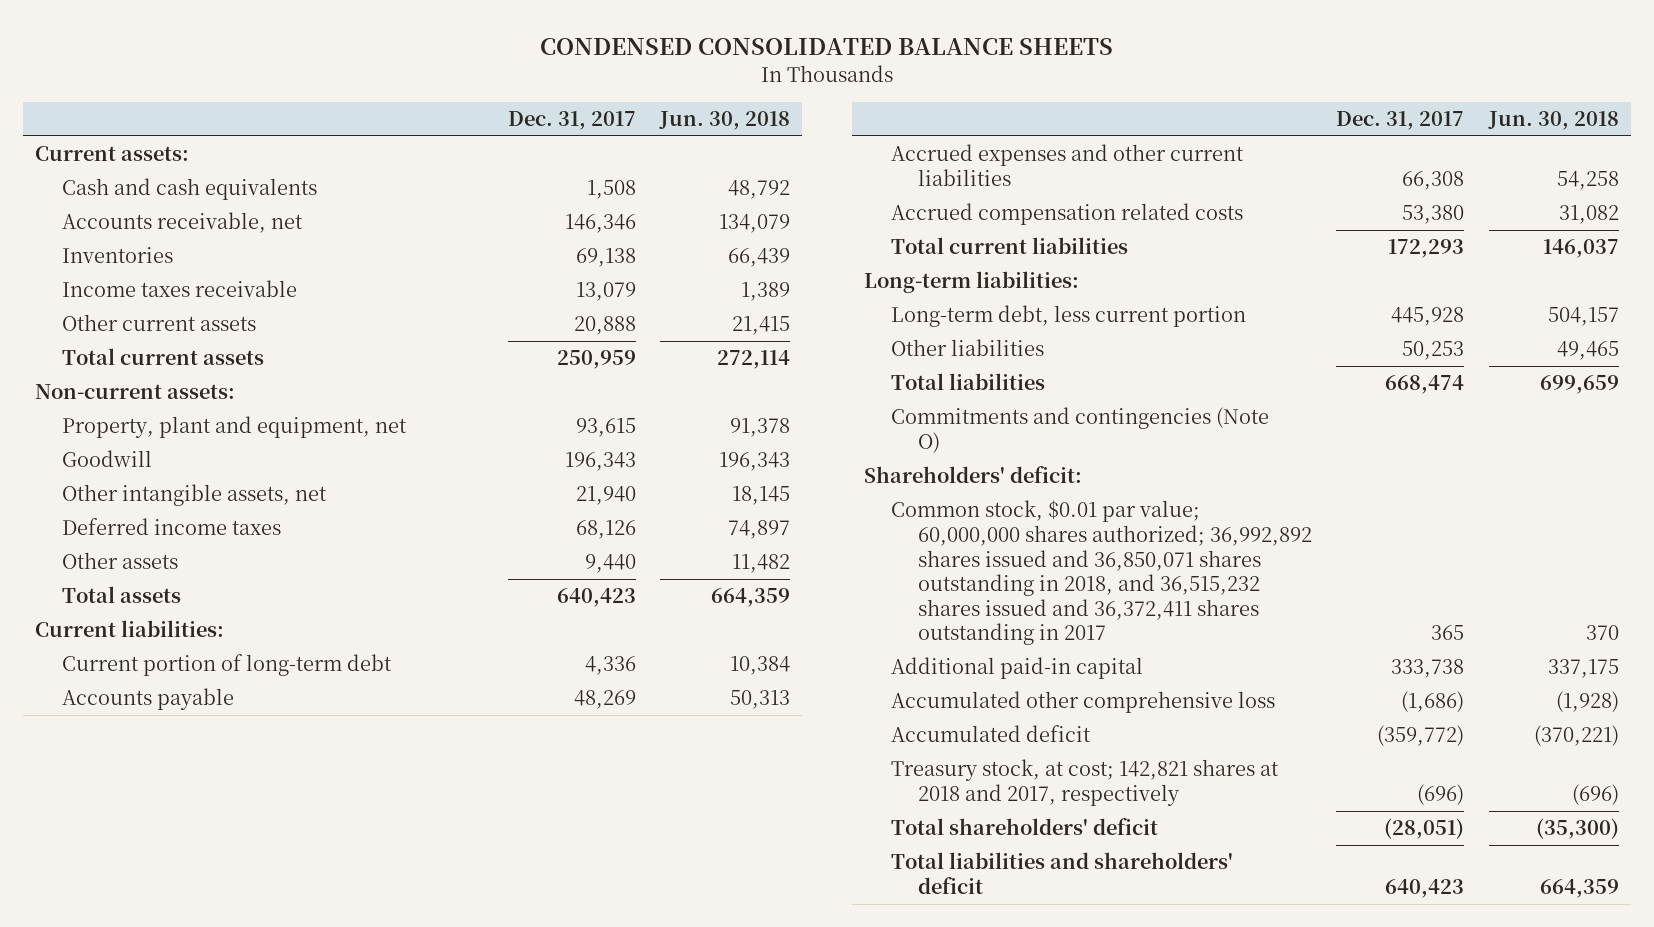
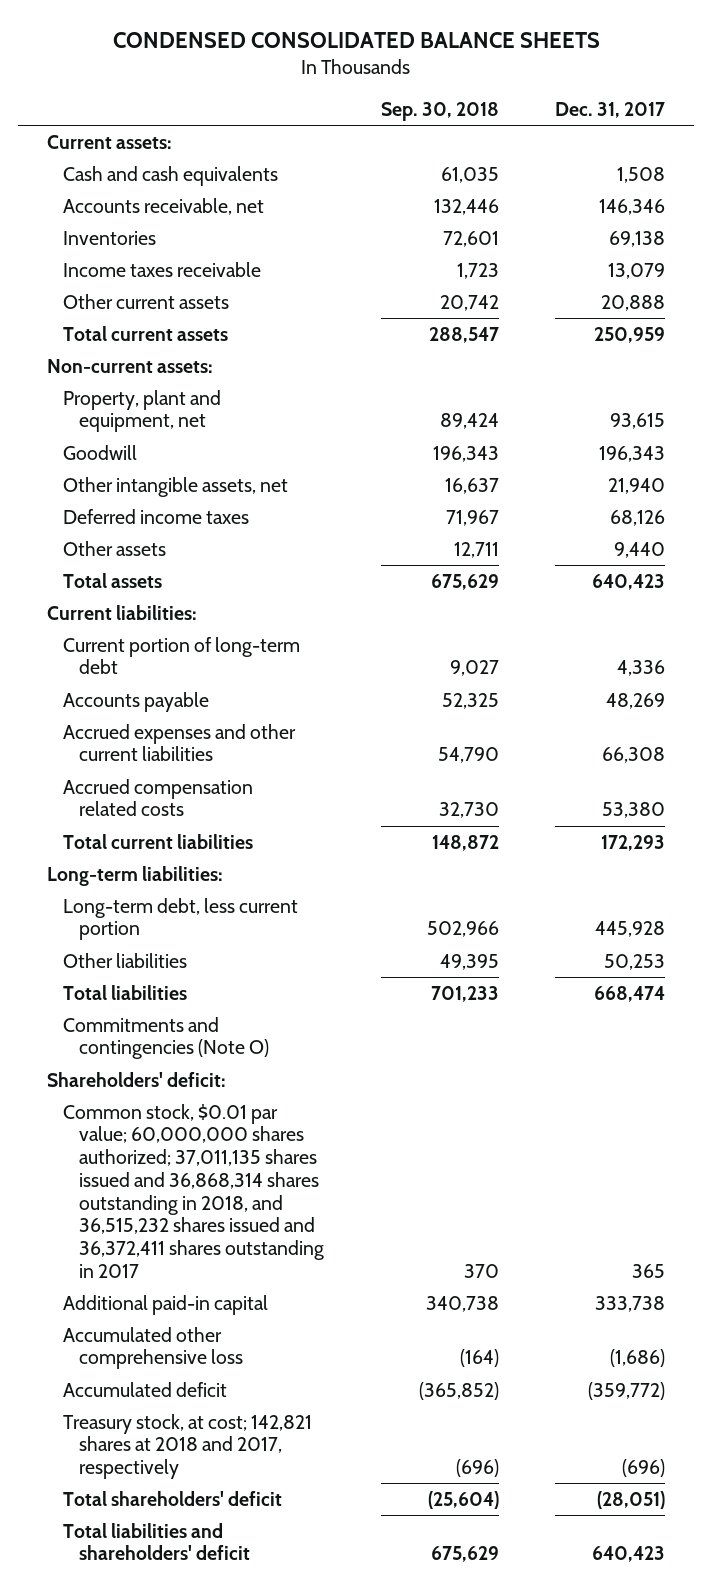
- | Dec. 31, 2017 | Jun. 30, 2018
+ | Sep. 30, 2018 | Dec. 31, 2017
- Common stock, $0.01 par value; 60,000,000 shares authorized; 36,992,892 shares issued and 36,850,071 shares outstanding in 2018, and 36,515,232 shares issued and 36,372,411 shares outstanding in 2017 | 365 | 370
+ Common stock, $0.01 par value; 60,000,000 shares authorized; 37,011,135 shares issued and 36,868,314 shares outstanding in 2018, and 36,515,232 shares issued and 36,372,411 shares outstanding in 2017 | 370 | 365

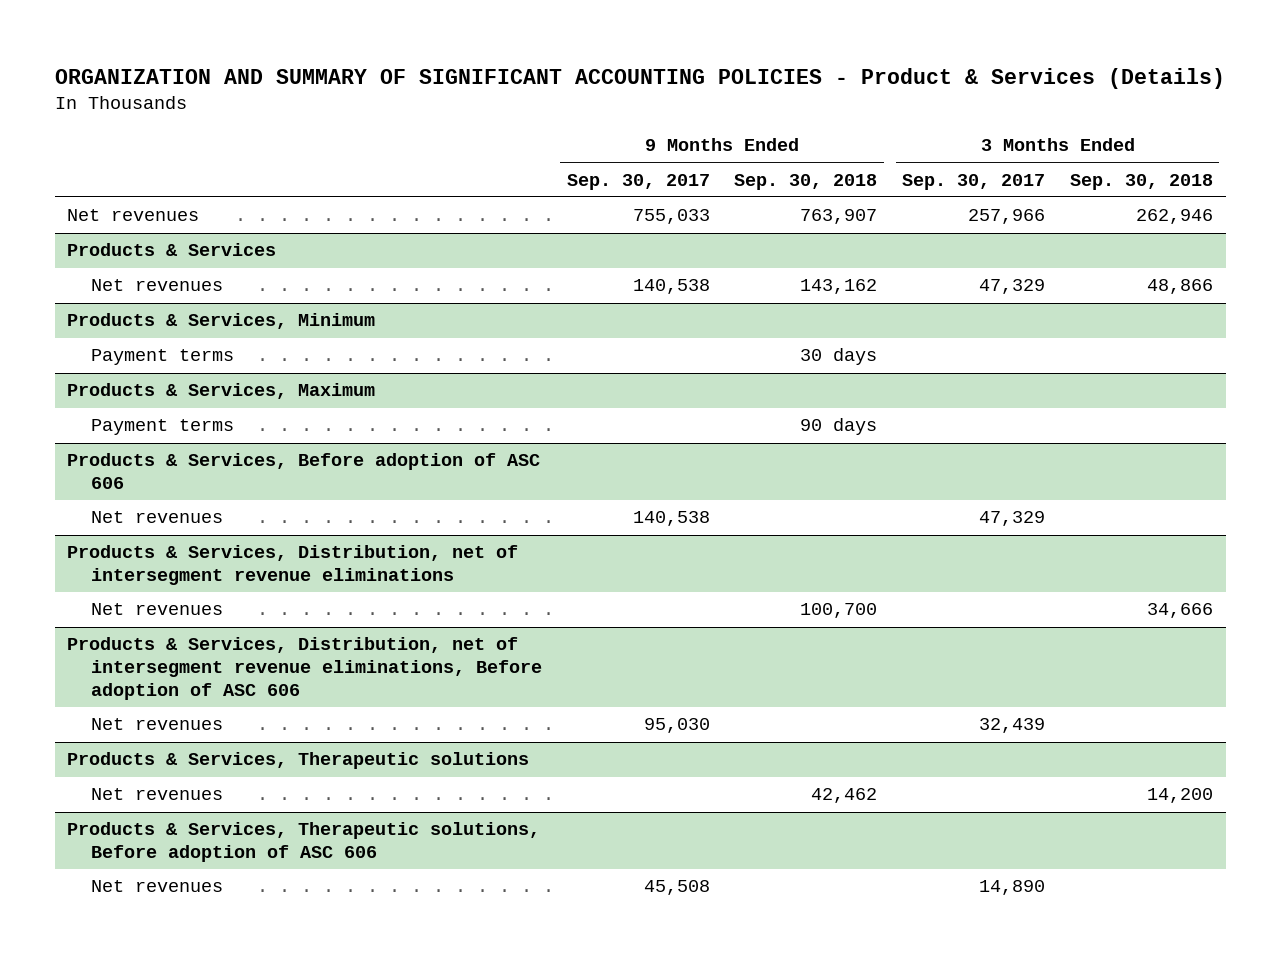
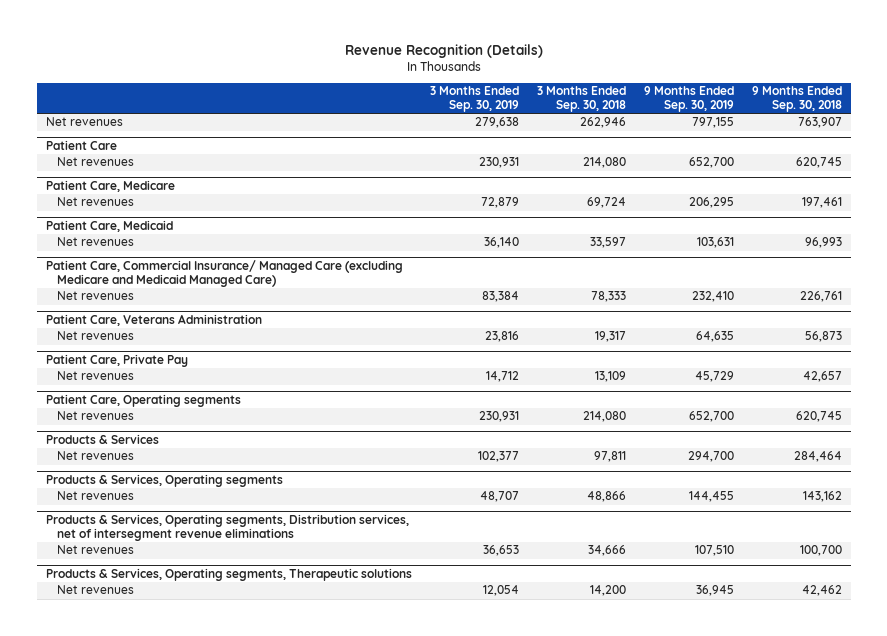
- ORGANIZATION AND SUMMARY OF SIGNIFICANT ACCOUNTING POLICIES - Product & Services (Details)
+ Revenue Recognition (Details)
- | 9 Months Ended Sep. 30, 2017 | 9 Months Ended Sep. 30, 2018 | 3 Months Ended Sep. 30, 2017 | 3 Months Ended Sep. 30, 2018
+ | 3 Months Ended Sep. 30, 2019 | 3 Months Ended Sep. 30, 2018 | 9 Months Ended Sep. 30, 2019 | 9 Months Ended Sep. 30, 2018
+ Patient Care
+ Net revenues | 230,931 | 214,080 | 652,700 | 620,745
+ Patient Care, Medicare
+ Net revenues | 72,879 | 69,724 | 206,295 | 197,461
+ Patient Care, Medicaid
+ Net revenues | 36,140 | 33,597 | 103,631 | 96,993
+ Patient Care, Commercial Insurance/ Managed Care (excluding Medicare and Medicaid Managed Care)
+ Net revenues | 83,384 | 78,333 | 232,410 | 226,761
+ Patient Care, Veterans Administration
+ Net revenues | 23,816 | 19,317 | 64,635 | 56,873
+ Patient Care, Private Pay
+ Net revenues | 14,712 | 13,109 | 45,729 | 42,657
+ Patient Care, Operating segments
+ Net revenues | 230,931 | 214,080 | 652,700 | 620,745
@ Products & Services
+ Net revenues | 102,377 | 97,811 | 294,700 | 284,464
+ Products & Services, Operating segments
- Products & Services, Minimum
- Payment terms | | 30 days | |
- Products & Services, Maximum
- Payment terms | | 90 days | |
- Products & Services, Before adoption of ASC 606
- Net revenues | 140,538 | | 47,329 |
- Products & Services, Distribution, net of intersegment revenue eliminations
+ Products & Services, Operating segments, Distribution services, net of intersegment revenue eliminations
- Products & Services, Distribution, net of intersegment revenue eliminations, Before adoption of ASC 606
- Net revenues | 95,030 | | 32,439 |
- Products & Services, Therapeutic solutions
+ Products & Services, Operating segments, Therapeutic solutions
- Products & Services, Therapeutic solutions, Before adoption of ASC 606
- Net revenues | 45,508 | | 14,890 |

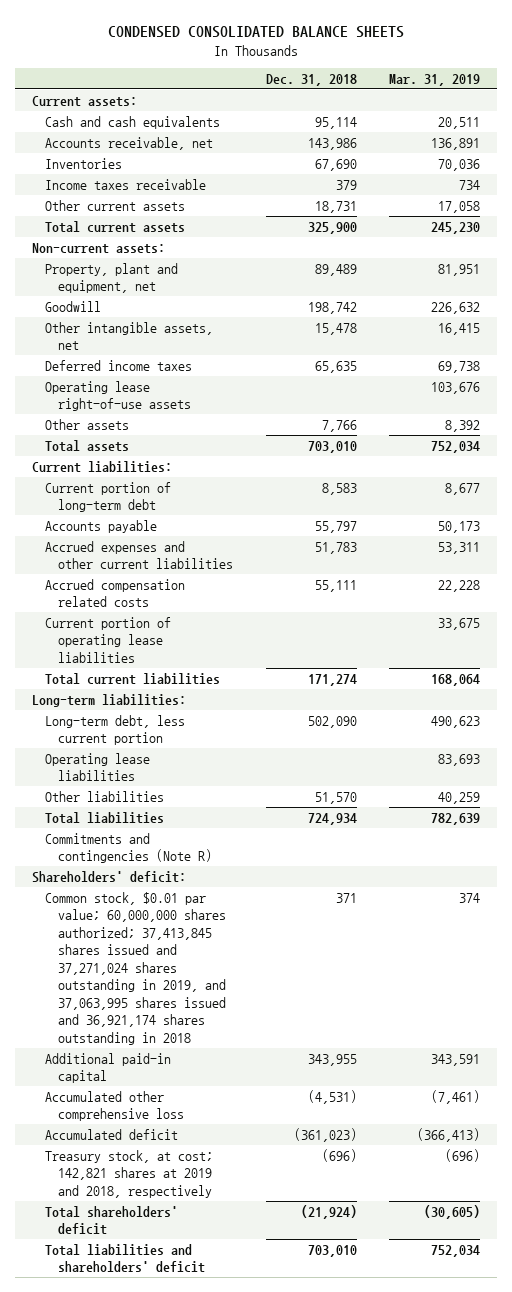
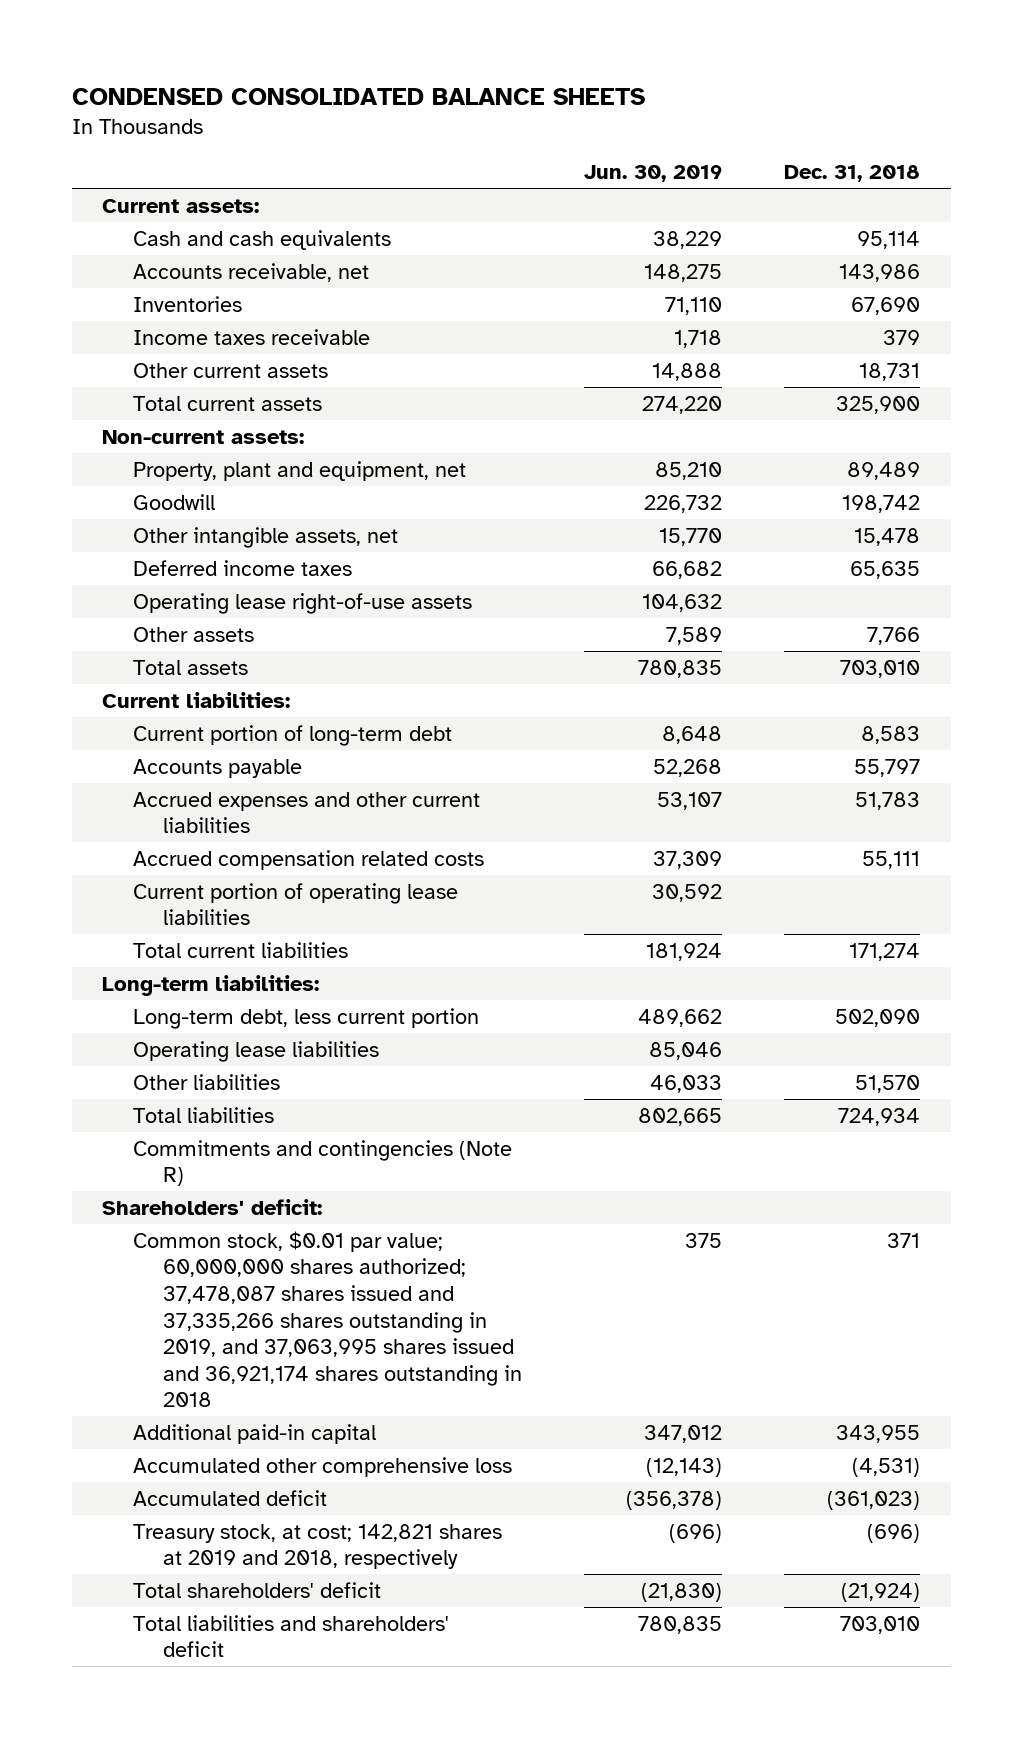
- | Dec. 31, 2018 | Mar. 31, 2019
+ | Jun. 30, 2019 | Dec. 31, 2018
- Common stock, $0.01 par value; 60,000,000 shares authorized; 37,413,845 shares issued and 37,271,024 shares outstanding in 2019, and 37,063,995 shares issued and 36,921,174 shares outstanding in 2018 | 371 | 374
+ Common stock, $0.01 par value; 60,000,000 shares authorized; 37,478,087 shares issued and 37,335,266 shares outstanding in 2019, and 37,063,995 shares issued and 36,921,174 shares outstanding in 2018 | 375 | 371

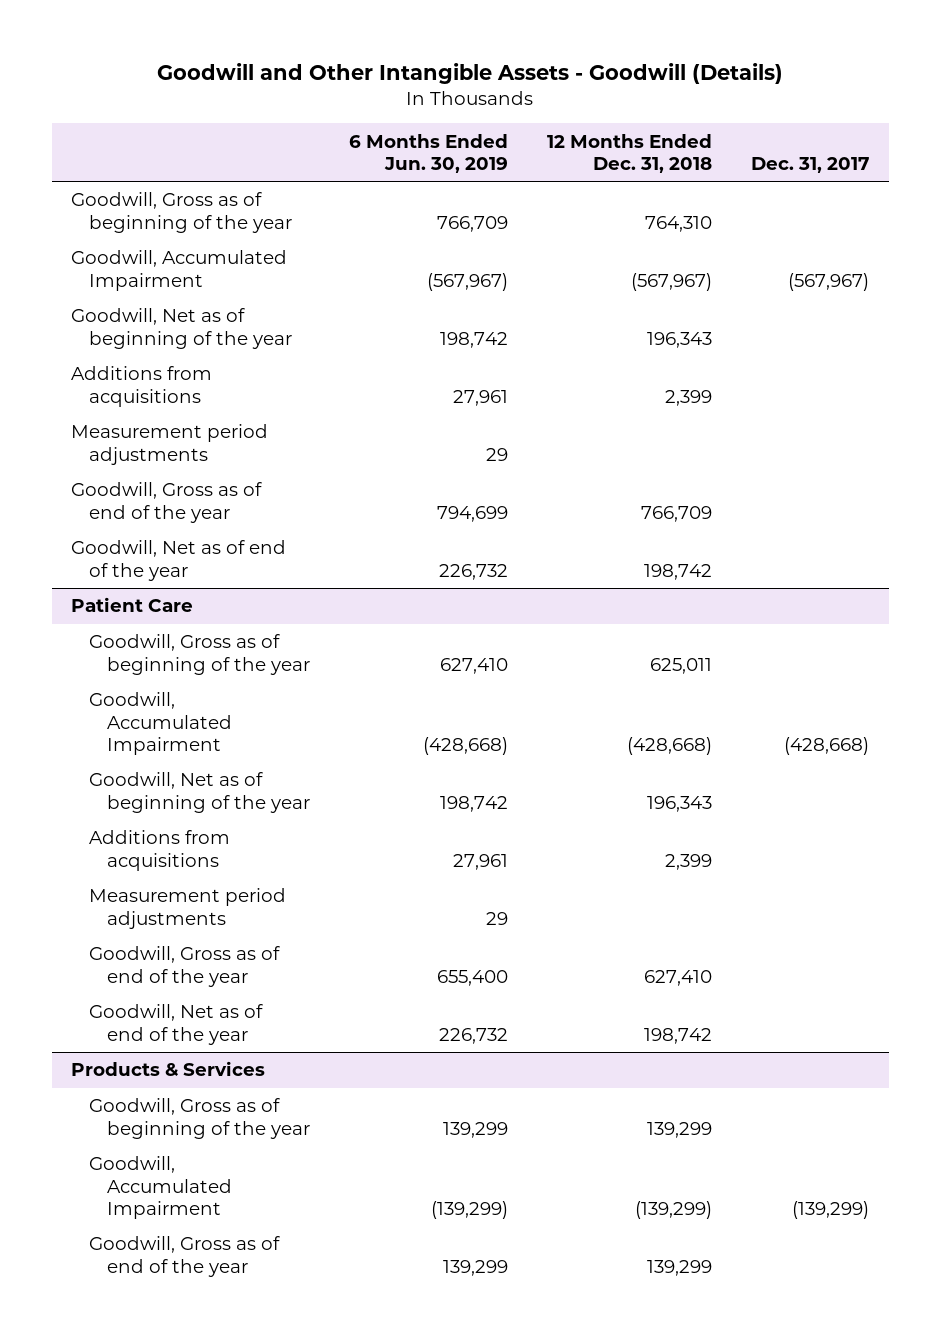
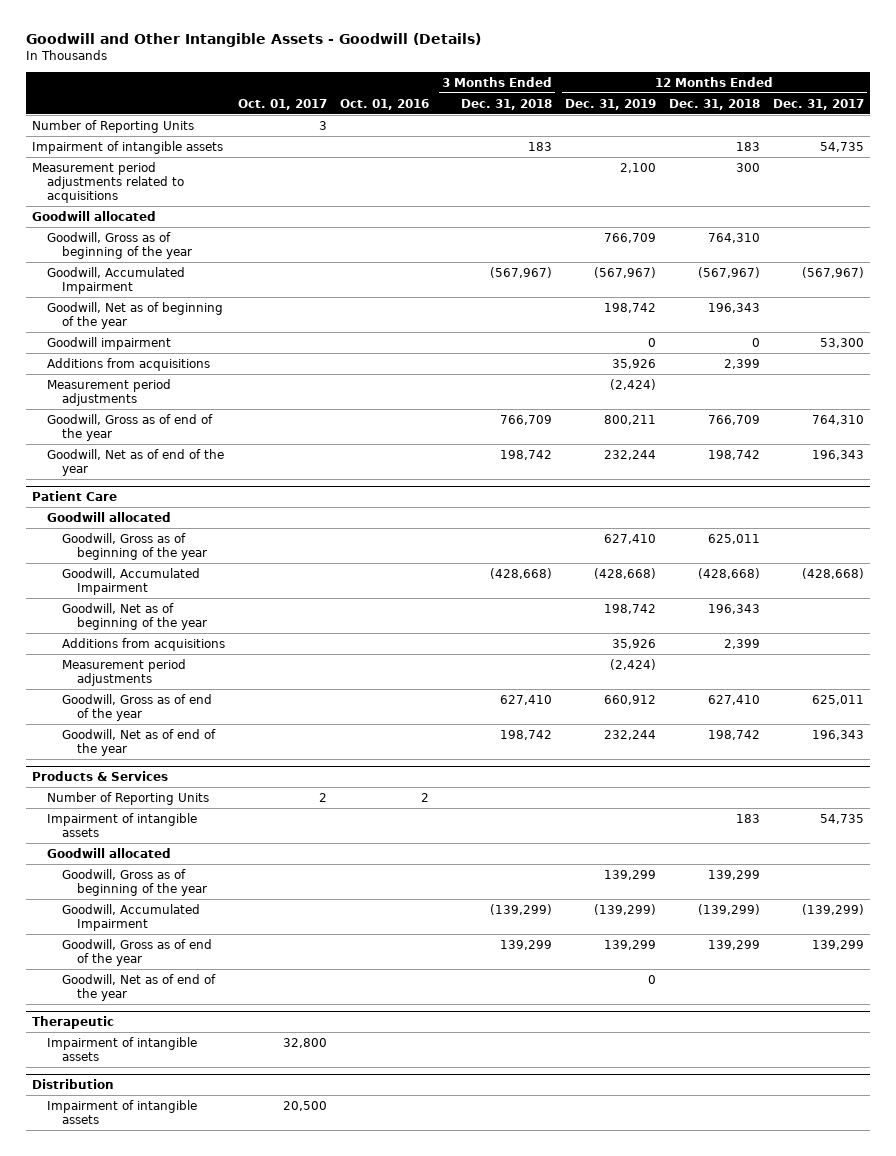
- | 6 Months Ended Jun. 30, 2019 | 12 Months Ended Dec. 31, 2018 | Dec. 31, 2017
+ | Oct. 01, 2017 | Oct. 01, 2016 | 3 Months Ended Dec. 31, 2018 | 12 Months Ended Dec. 31, 2019 | 12 Months Ended Dec. 31, 2018 | 12 Months Ended Dec. 31, 2017
+ Number of Reporting Units | 3 | | | | |
+ Impairment of intangible assets | | | 183 | | 183 | 54,735
+ Measurement period adjustments related to acquisitions | | | | 2,100 | 300 |
+ Goodwill allocated
+ Goodwill impairment | | | | 0 | 0 | 53,300
@ Patient Care
+ Goodwill allocated
@ Products & Services
+ Number of Reporting Units | 2 | 2 | | | |
+ Impairment of intangible assets | | | | | 183 | 54,735
+ Goodwill allocated
+ Goodwill, Net as of end of the year | | | | 0 | |
+ Therapeutic
+ Impairment of intangible assets | 32,800 | | | | |
+ Distribution
+ Impairment of intangible assets | 20,500 | | | | |

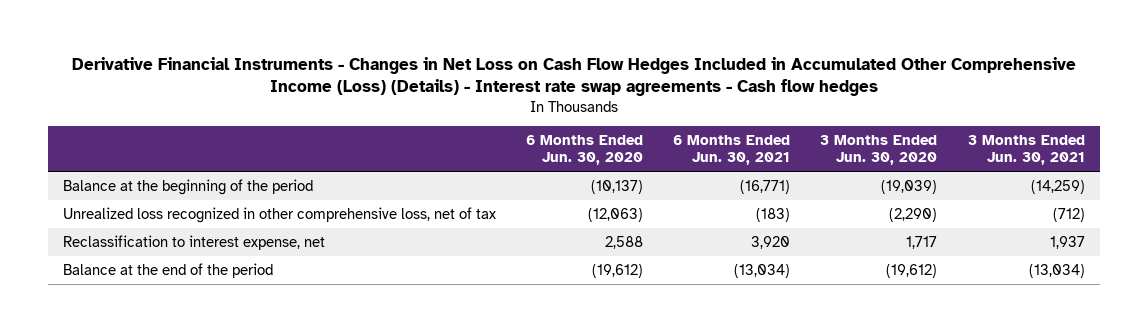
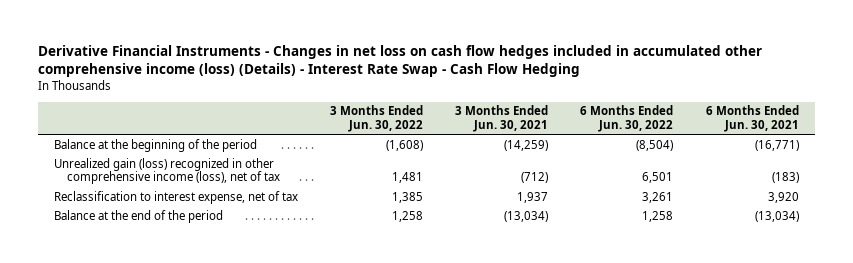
- Derivative Financial Instruments - Changes in Net Loss on Cash Flow Hedges Included in Accumulated Other Comprehensive Income (Loss) (Details) - Interest rate swap agreements - Cash flow hedges
+ Derivative Financial Instruments - Changes in net loss on cash flow hedges included in accumulated other comprehensive income (loss) (Details) - Interest Rate Swap - Cash Flow Hedging
- | 6 Months Ended Jun. 30, 2020 | 6 Months Ended Jun. 30, 2021 | 3 Months Ended Jun. 30, 2020 | 3 Months Ended Jun. 30, 2021
+ | 3 Months Ended Jun. 30, 2022 | 3 Months Ended Jun. 30, 2021 | 6 Months Ended Jun. 30, 2022 | 6 Months Ended Jun. 30, 2021
- Unrealized loss recognized in other comprehensive loss, net of tax | (12,063) | (183) | (2,290) | (712)
- Reclassification to interest expense, net | 2,588 | 3,920 | 1,717 | 1,937
+ Unrealized gain (loss) recognized in other comprehensive income (loss), net of tax | 1,481 | (712) | 6,501 | (183)
+ Reclassification to interest expense, net of tax | 1,385 | 1,937 | 3,261 | 3,920

